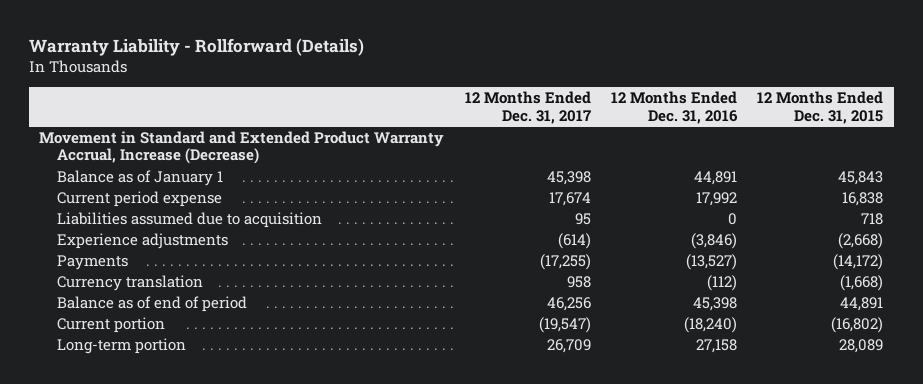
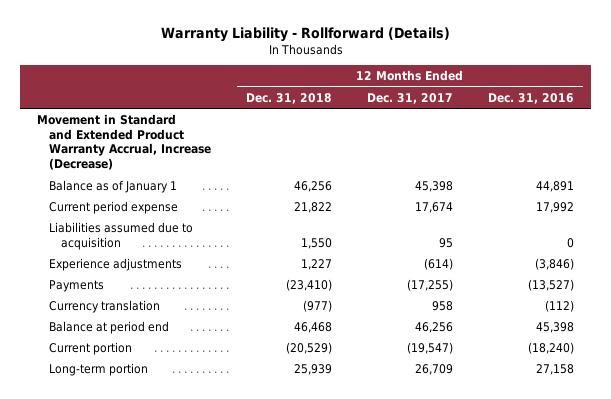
- | 12 Months Ended Dec. 31, 2017 | 12 Months Ended Dec. 31, 2016 | 12 Months Ended Dec. 31, 2015
+ | 12 Months Ended Dec. 31, 2018 | 12 Months Ended Dec. 31, 2017 | 12 Months Ended Dec. 31, 2016
- Balance as of end of period | 46,256 | 45,398 | 44,891
+ Balance at period end | 46,468 | 46,256 | 45,398

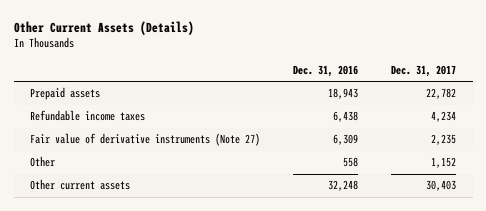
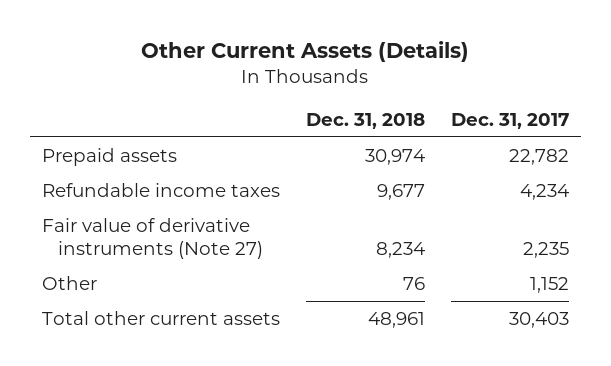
- | Dec. 31, 2016 | Dec. 31, 2017
+ | Dec. 31, 2018 | Dec. 31, 2017
- Other current assets | 32,248 | 30,403
+ Total other current assets | 48,961 | 30,403

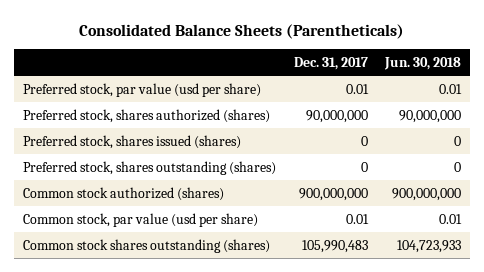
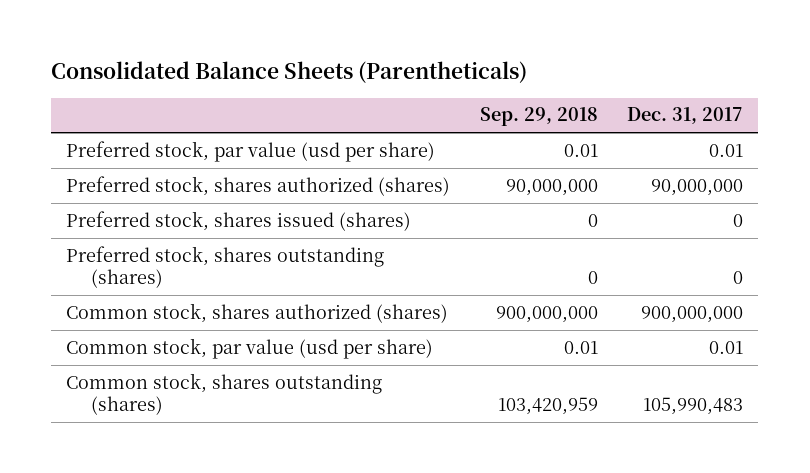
- | Dec. 31, 2017 | Jun. 30, 2018
+ | Sep. 29, 2018 | Dec. 31, 2017
- Common stock authorized (shares) | 900,000,000 | 900,000,000
+ Common stock, shares authorized (shares) | 900,000,000 | 900,000,000
- Common stock shares outstanding (shares) | 105,990,483 | 104,723,933
+ Common stock, shares outstanding (shares) | 103,420,959 | 105,990,483

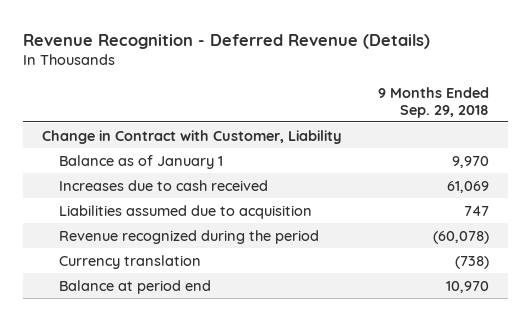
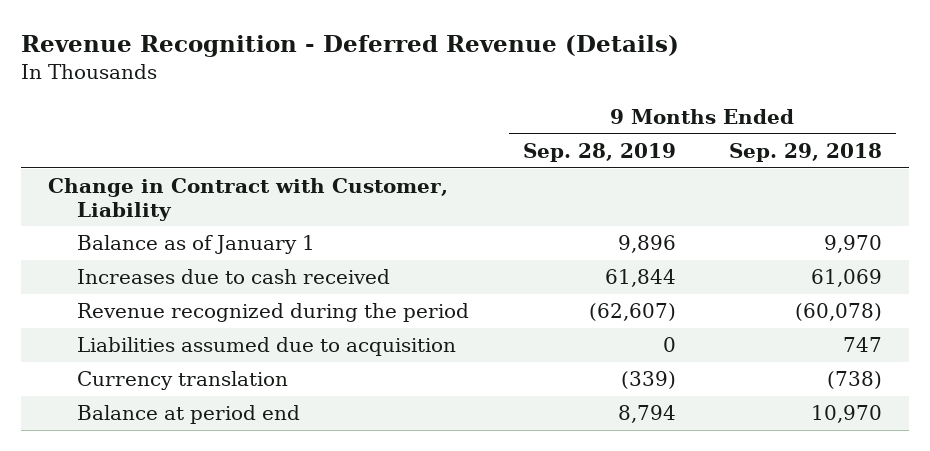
- | 9 Months Ended Sep. 29, 2018
+ | 9 Months Ended Sep. 28, 2019 | 9 Months Ended Sep. 29, 2018
moved down: Liabilities assumed due to acquisition | 0 | 747

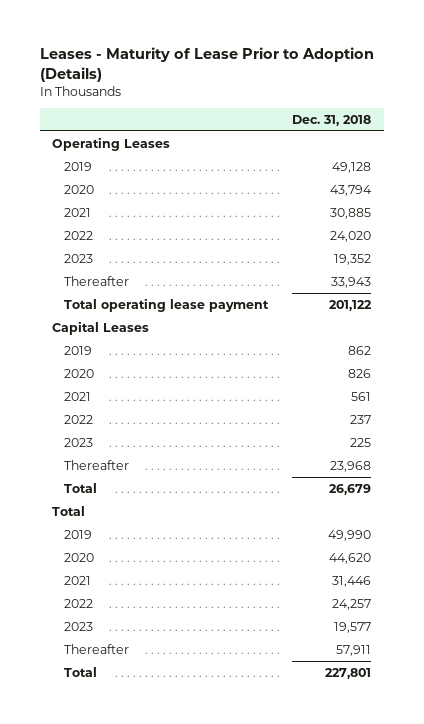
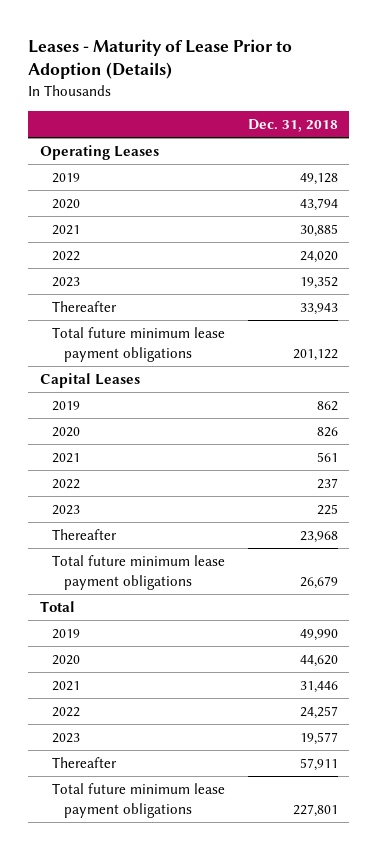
- Total operating lease payment | 201,122
+ Total future minimum lease payment obligations | 201,122
- Total | 26,679
+ Total future minimum lease payment obligations | 26,679
- Total | 227,801
+ Total future minimum lease payment obligations | 227,801

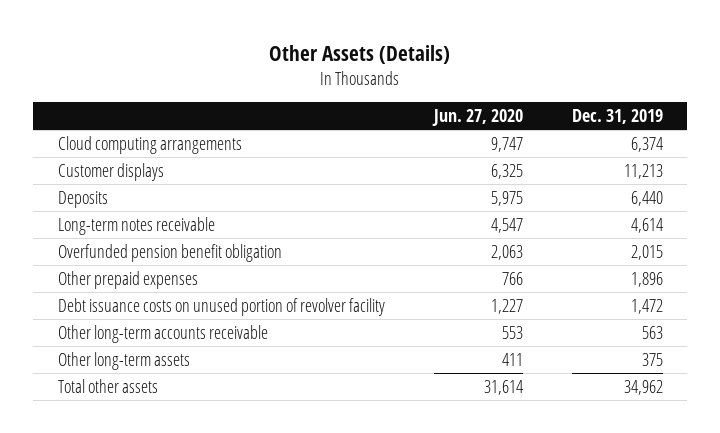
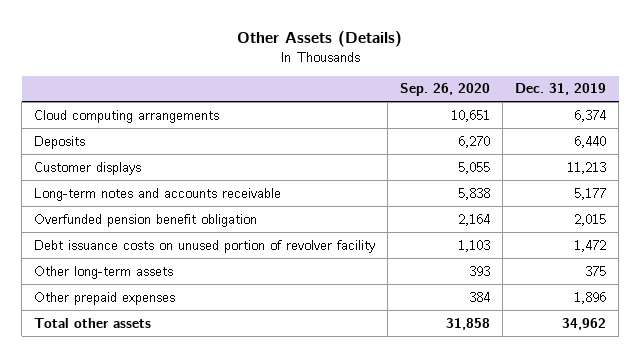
- | Jun. 27, 2020 | Dec. 31, 2019
+ | Sep. 26, 2020 | Dec. 31, 2019
- Long-term notes receivable | 4,547 | 4,614
moved down: Customer displays | 5,055 | 11,213
+ Long-term notes and accounts receivable | 5,838 | 5,177
- Other long-term accounts receivable | 553 | 563
moved down: Other prepaid expenses | 384 | 1,896

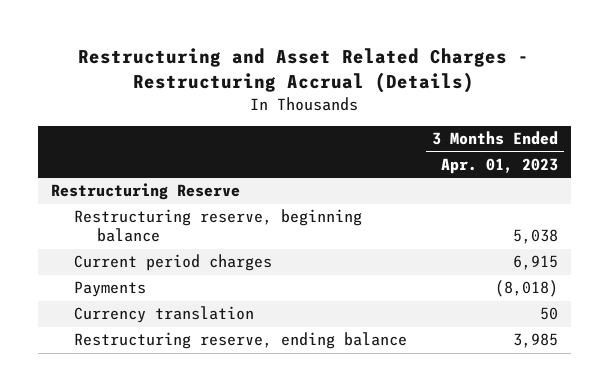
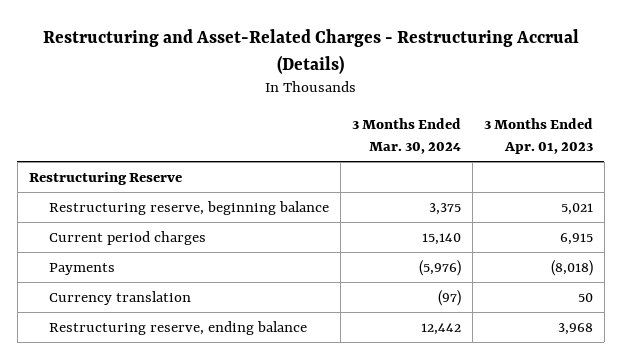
- Restructuring and Asset Related Charges - Restructuring Accrual (Details)
+ Restructuring and Asset-Related Charges - Restructuring Accrual (Details)
- | 3 Months Ended Apr. 01, 2023
+ | 3 Months Ended Mar. 30, 2024 | 3 Months Ended Apr. 01, 2023
- Restructuring reserve, beginning balance | 5,038
+ Restructuring reserve, beginning balance | 3,375 | 5,021
- Restructuring reserve, ending balance | 3,985
+ Restructuring reserve, ending balance | 12,442 | 3,968

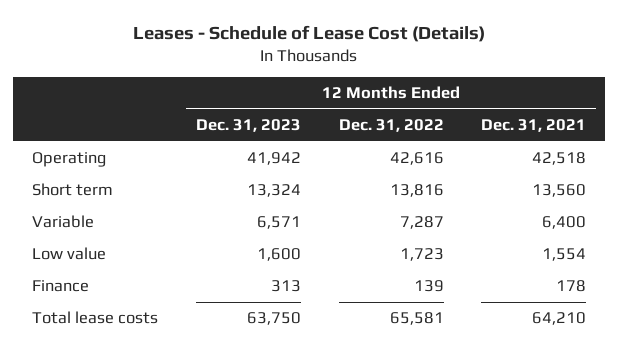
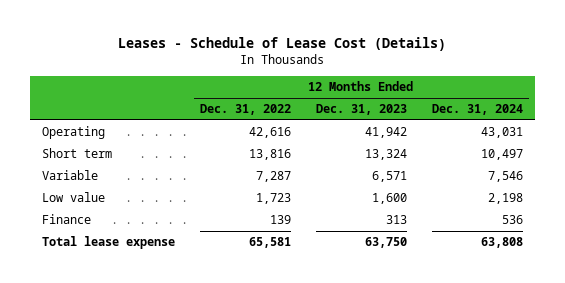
- | 12 Months Ended Dec. 31, 2023 | 12 Months Ended Dec. 31, 2022 | 12 Months Ended Dec. 31, 2021
+ | 12 Months Ended Dec. 31, 2022 | 12 Months Ended Dec. 31, 2023 | 12 Months Ended Dec. 31, 2024
- Total lease costs | 63,750 | 65,581 | 64,210
+ Total lease expense | 65,581 | 63,750 | 63,808

